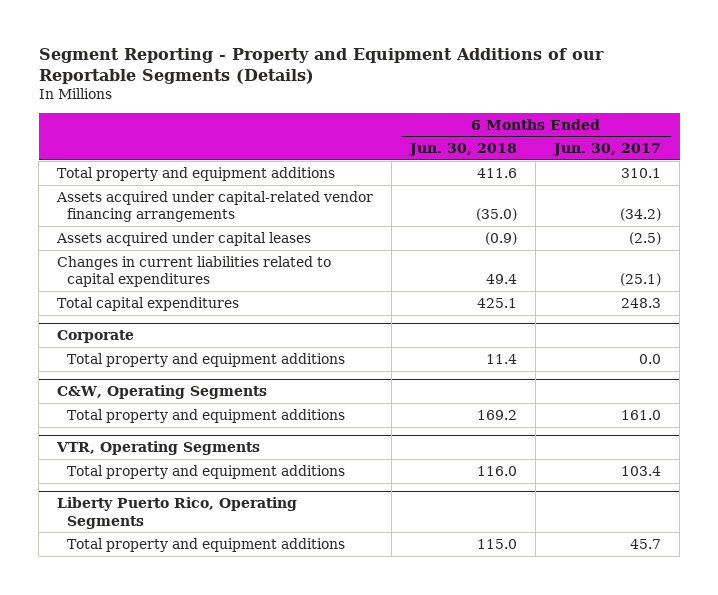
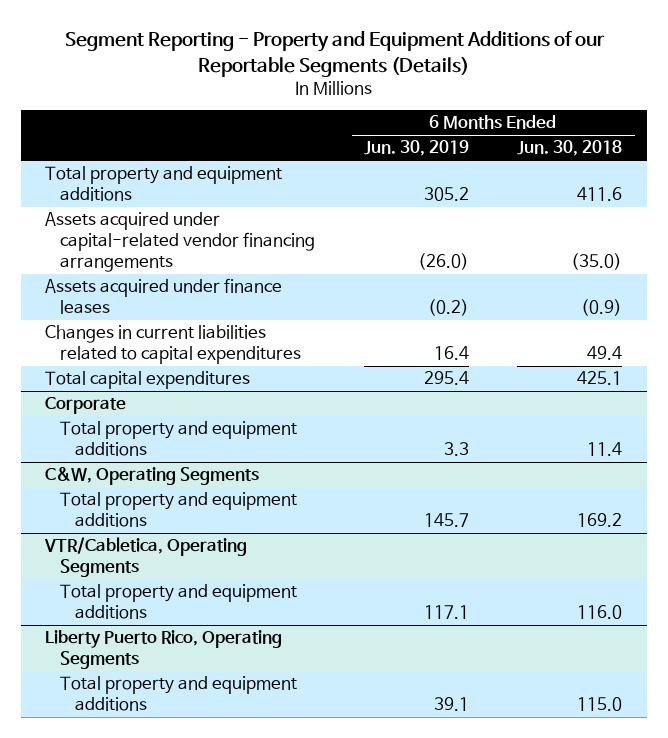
- | 6 Months Ended Jun. 30, 2018 | 6 Months Ended Jun. 30, 2017
+ | 6 Months Ended Jun. 30, 2019 | 6 Months Ended Jun. 30, 2018
- Assets acquired under capital leases | (0.9) | (2.5)
+ Assets acquired under finance leases | (0.2) | (0.9)
- VTR, Operating Segments
+ VTR/Cabletica, Operating Segments

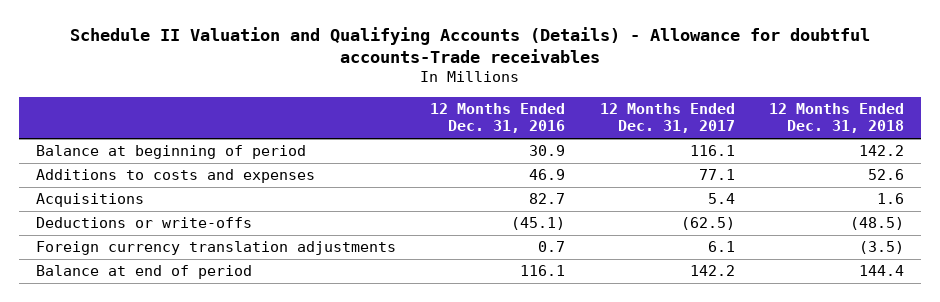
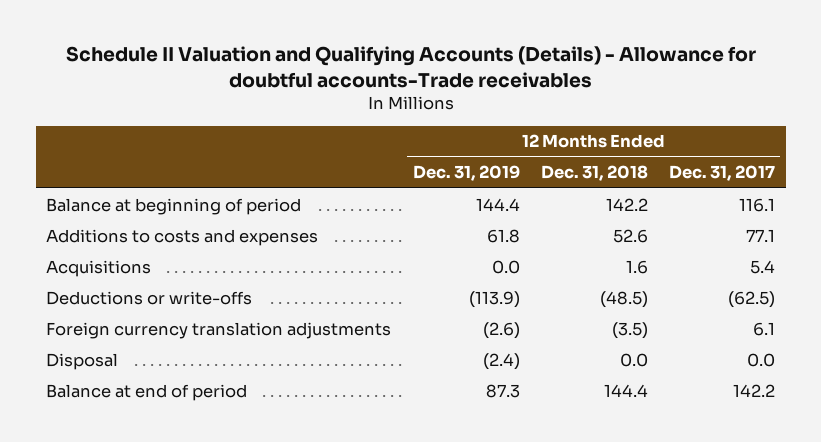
- | 12 Months Ended Dec. 31, 2016 | 12 Months Ended Dec. 31, 2017 | 12 Months Ended Dec. 31, 2018
+ | 12 Months Ended Dec. 31, 2019 | 12 Months Ended Dec. 31, 2018 | 12 Months Ended Dec. 31, 2017
+ Disposal | (2.4) | 0.0 | 0.0

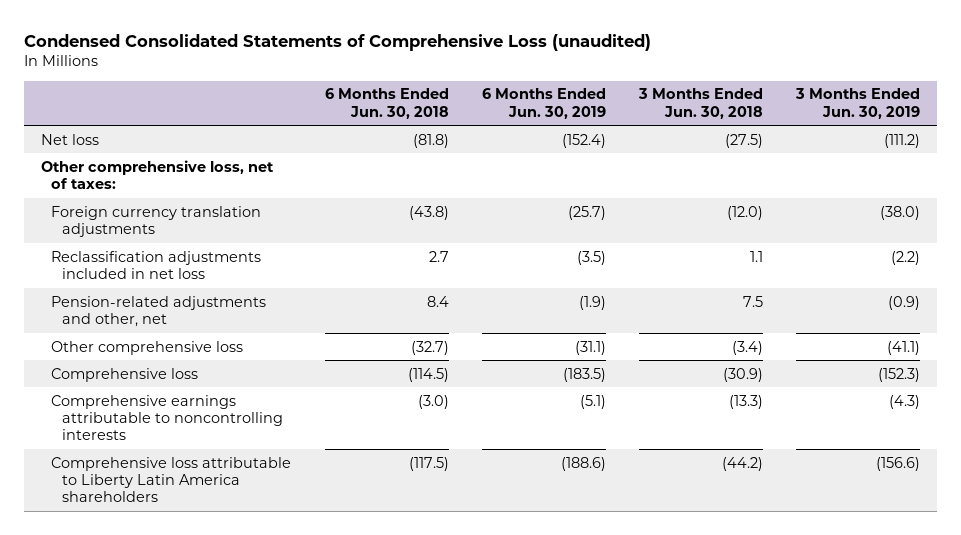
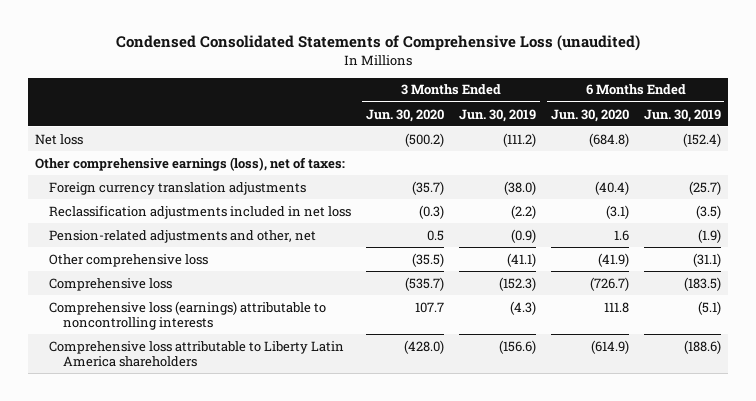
- | 6 Months Ended Jun. 30, 2018 | 6 Months Ended Jun. 30, 2019 | 3 Months Ended Jun. 30, 2018 | 3 Months Ended Jun. 30, 2019
+ | 3 Months Ended Jun. 30, 2020 | 3 Months Ended Jun. 30, 2019 | 6 Months Ended Jun. 30, 2020 | 6 Months Ended Jun. 30, 2019
- Other comprehensive loss, net of taxes:
+ Other comprehensive earnings (loss), net of taxes:
- Comprehensive earnings attributable to noncontrolling interests | (3.0) | (5.1) | (13.3) | (4.3)
+ Comprehensive loss (earnings) attributable to noncontrolling interests | 107.7 | (4.3) | 111.8 | (5.1)

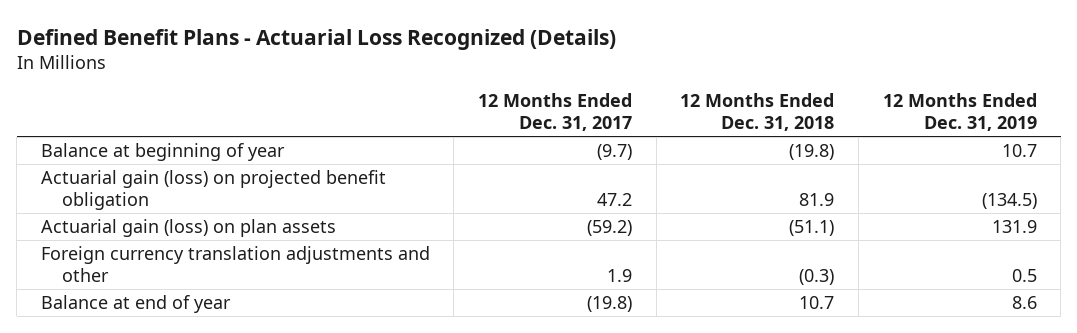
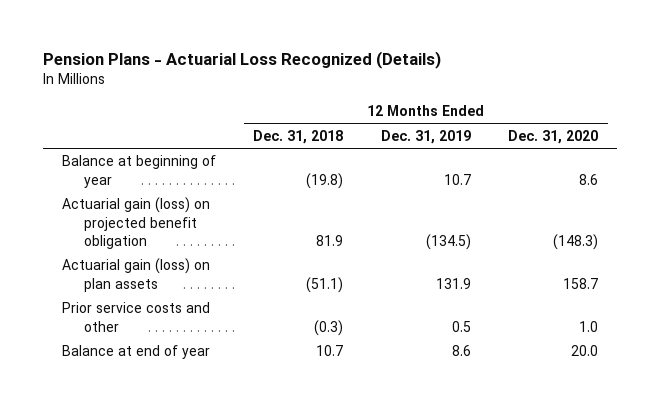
- Defined Benefit Plans - Actuarial Loss Recognized (Details)
+ Pension Plans - Actuarial Loss Recognized (Details)
- | 12 Months Ended Dec. 31, 2017 | 12 Months Ended Dec. 31, 2018 | 12 Months Ended Dec. 31, 2019
+ | 12 Months Ended Dec. 31, 2018 | 12 Months Ended Dec. 31, 2019 | 12 Months Ended Dec. 31, 2020
- Foreign currency translation adjustments and other | 1.9 | (0.3) | 0.5
+ Prior service costs and other | (0.3) | 0.5 | 1.0

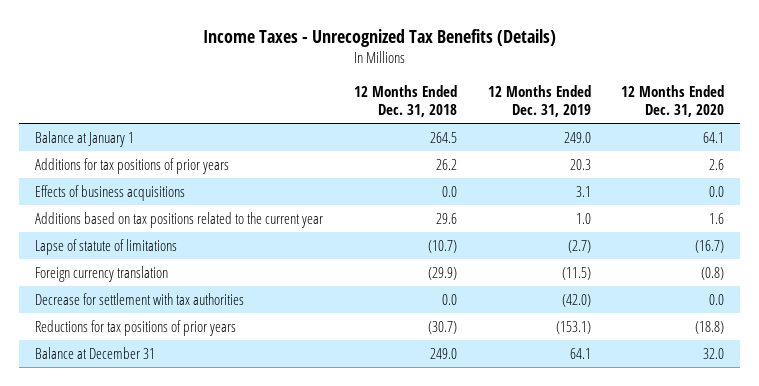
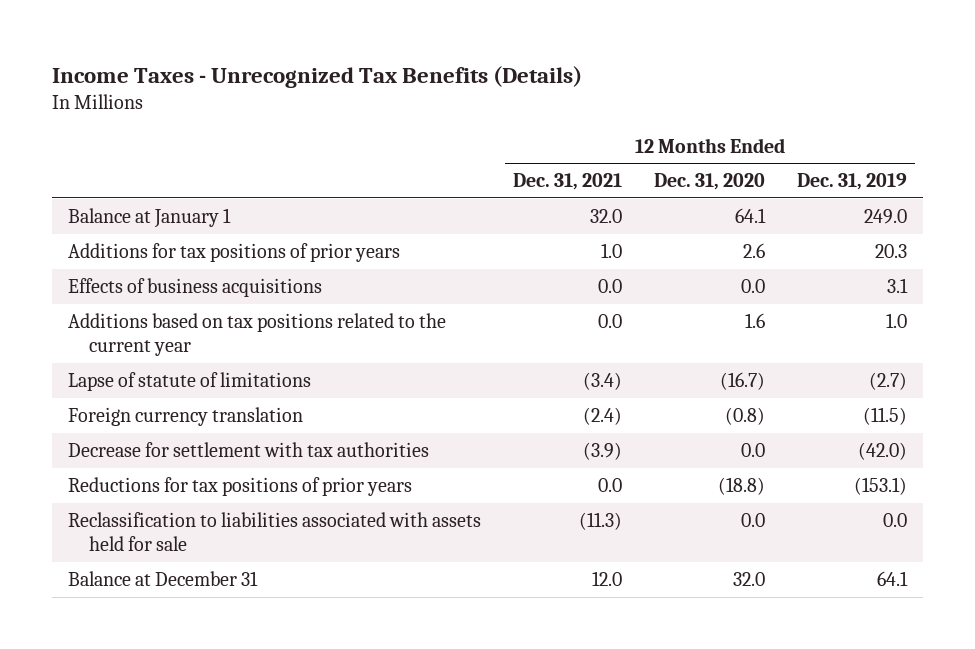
- | 12 Months Ended Dec. 31, 2018 | 12 Months Ended Dec. 31, 2019 | 12 Months Ended Dec. 31, 2020
+ | 12 Months Ended Dec. 31, 2021 | 12 Months Ended Dec. 31, 2020 | 12 Months Ended Dec. 31, 2019
+ Reclassification to liabilities associated with assets held for sale | (11.3) | 0.0 | 0.0

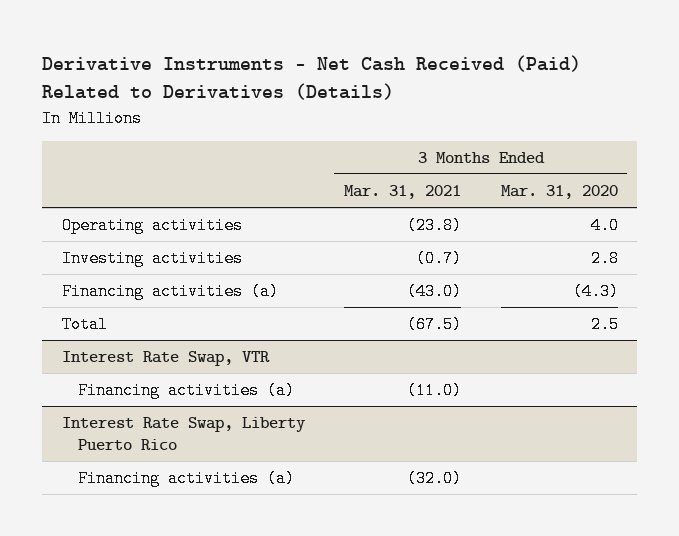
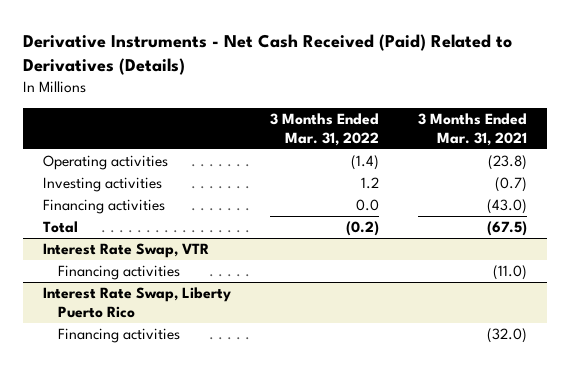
- | 3 Months Ended Mar. 31, 2021 | 3 Months Ended Mar. 31, 2020
+ | 3 Months Ended Mar. 31, 2022 | 3 Months Ended Mar. 31, 2021
- Financing activities (a) | (43.0) | (4.3)
+ Financing activities | 0.0 | (43.0)
@ Interest Rate Swap, VTR
- Financing activities (a) | (11.0) |
+ Financing activities | | (11.0)
@ Interest Rate Swap, Liberty Puerto Rico
- Financing activities (a) | (32.0) |
+ Financing activities | | (32.0)

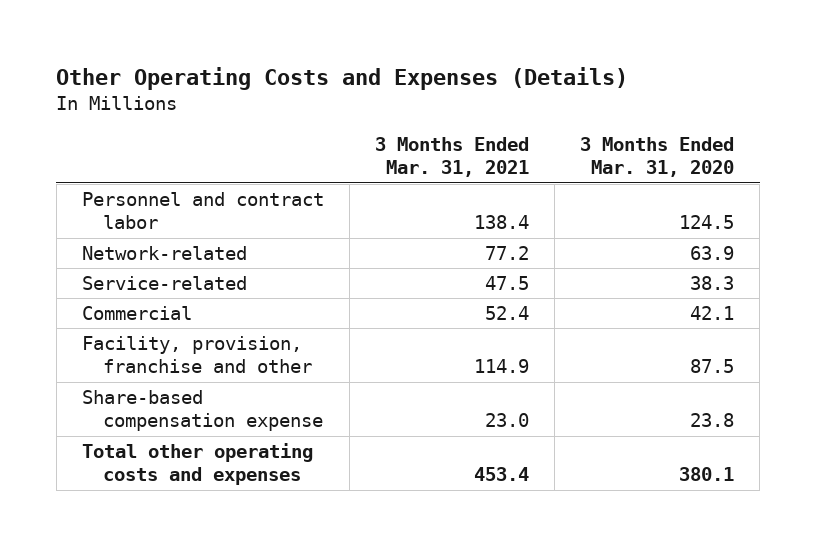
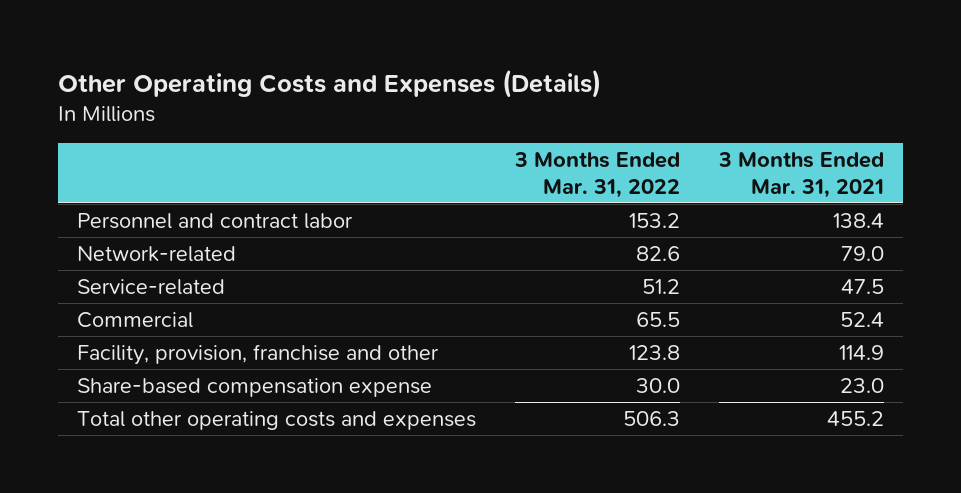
- | 3 Months Ended Mar. 31, 2021 | 3 Months Ended Mar. 31, 2020
+ | 3 Months Ended Mar. 31, 2022 | 3 Months Ended Mar. 31, 2021
- Network-related | 77.2 | 63.9
+ Network-related | 82.6 | 79.0
- Total other operating costs and expenses | 453.4 | 380.1
+ Total other operating costs and expenses | 506.3 | 455.2

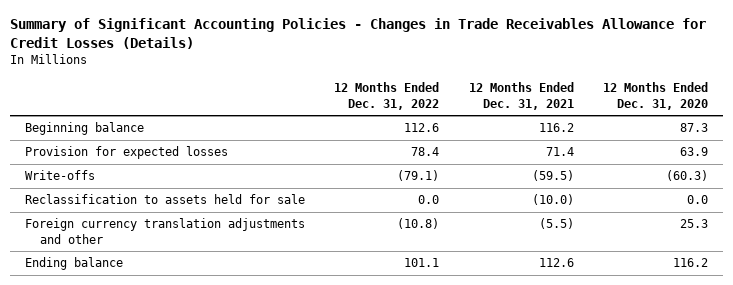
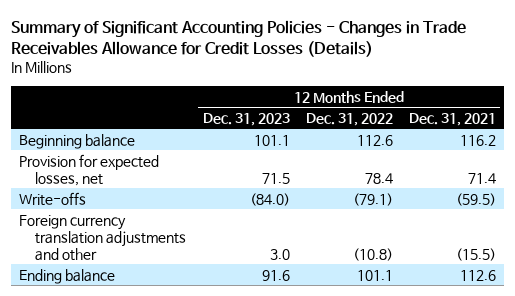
- | 12 Months Ended Dec. 31, 2022 | 12 Months Ended Dec. 31, 2021 | 12 Months Ended Dec. 31, 2020
+ | 12 Months Ended Dec. 31, 2023 | 12 Months Ended Dec. 31, 2022 | 12 Months Ended Dec. 31, 2021
- Provision for expected losses | 78.4 | 71.4 | 63.9
+ Provision for expected losses, net | 71.5 | 78.4 | 71.4
- Reclassification to assets held for sale | 0.0 | (10.0) | 0.0
- Foreign currency translation adjustments and other | (10.8) | (5.5) | 25.3
+ Foreign currency translation adjustments and other | 3.0 | (10.8) | (15.5)

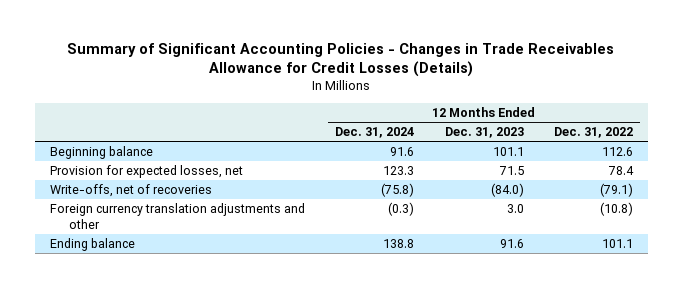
- | 12 Months Ended Dec. 31, 2023 | 12 Months Ended Dec. 31, 2022 | 12 Months Ended Dec. 31, 2021
+ | 12 Months Ended Dec. 31, 2024 | 12 Months Ended Dec. 31, 2023 | 12 Months Ended Dec. 31, 2022
- Write-offs | (84.0) | (79.1) | (59.5)
+ Write-offs, net of recoveries | (75.8) | (84.0) | (79.1)

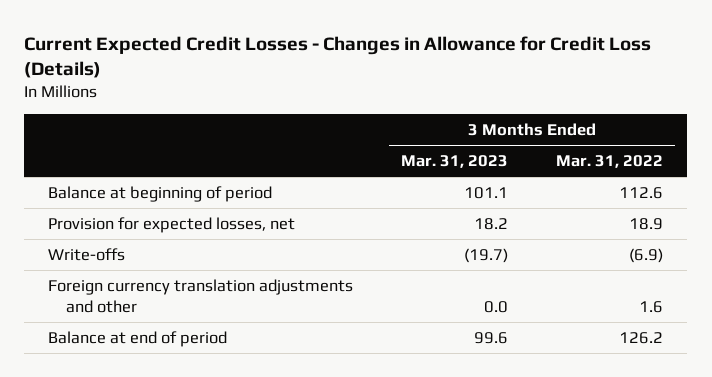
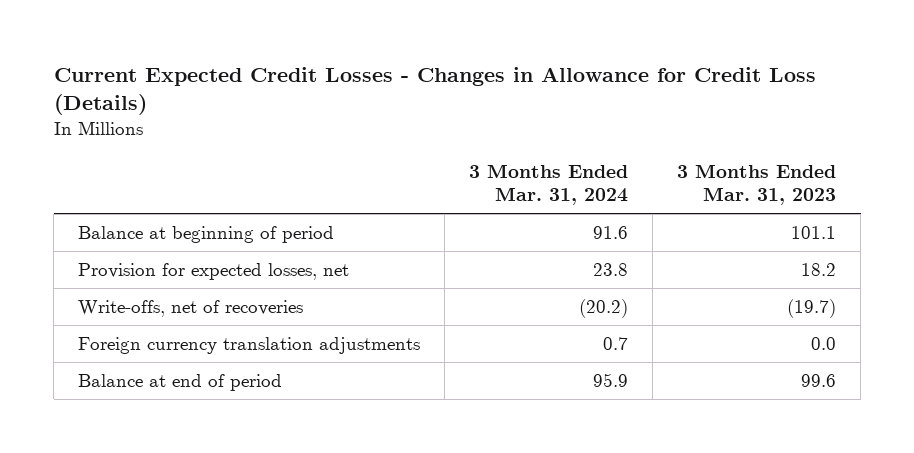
- | 3 Months Ended Mar. 31, 2023 | 3 Months Ended Mar. 31, 2022
+ | 3 Months Ended Mar. 31, 2024 | 3 Months Ended Mar. 31, 2023
- Write-offs | (19.7) | (6.9)
- Foreign currency translation adjustments and other | 0.0 | 1.6
+ Write-offs, net of recoveries | (20.2) | (19.7)
+ Foreign currency translation adjustments | 0.7 | 0.0

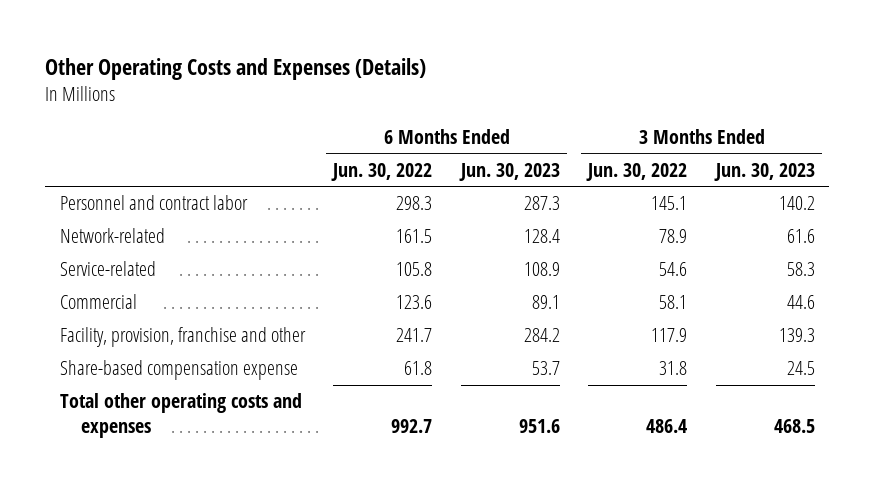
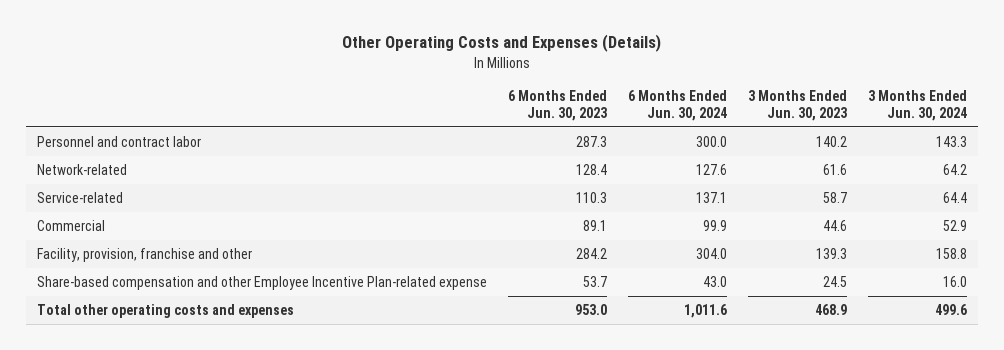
- | 6 Months Ended Jun. 30, 2022 | 6 Months Ended Jun. 30, 2023 | 3 Months Ended Jun. 30, 2022 | 3 Months Ended Jun. 30, 2023
+ | 6 Months Ended Jun. 30, 2023 | 6 Months Ended Jun. 30, 2024 | 3 Months Ended Jun. 30, 2023 | 3 Months Ended Jun. 30, 2024
- Service-related | 105.8 | 108.9 | 54.6 | 58.3
+ Service-related | 110.3 | 137.1 | 58.7 | 64.4
- Share-based compensation expense | 61.8 | 53.7 | 31.8 | 24.5
- Total other operating costs and expenses | 992.7 | 951.6 | 486.4 | 468.5
+ Share-based compensation and other Employee Incentive Plan-related expense | 53.7 | 43.0 | 24.5 | 16.0
+ Total other operating costs and expenses | 953.0 | 1,011.6 | 468.9 | 499.6

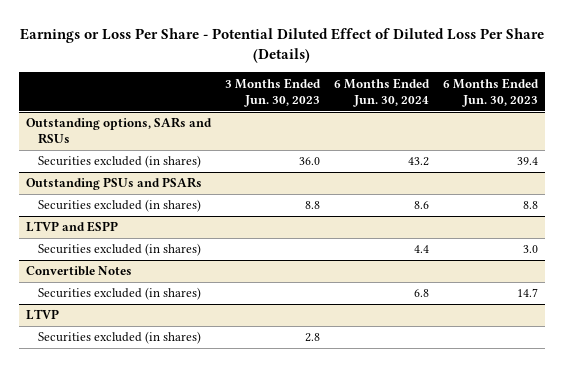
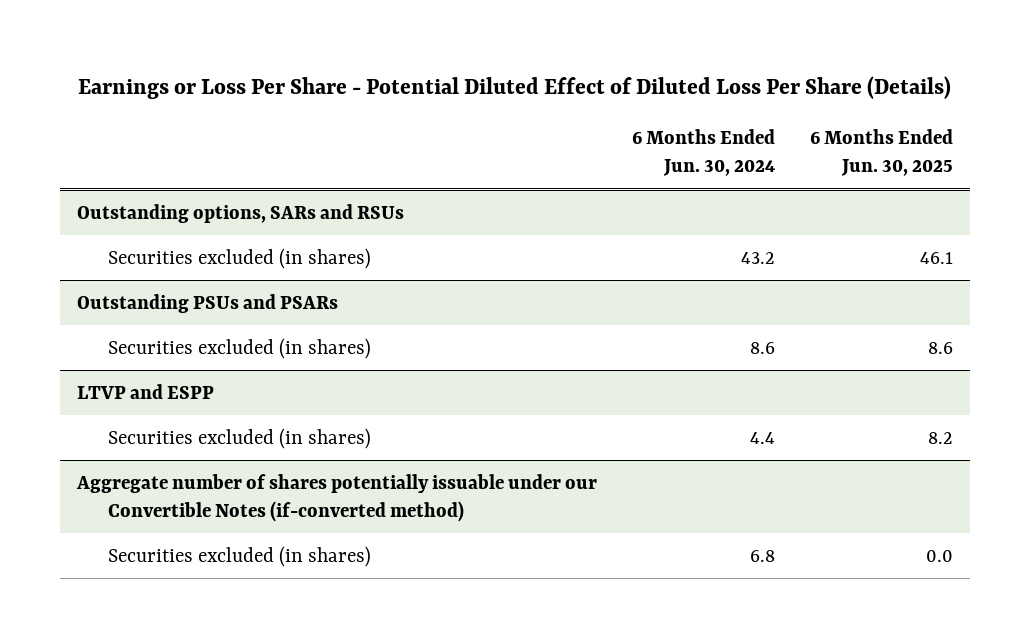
- | 3 Months Ended Jun. 30, 2023 | 6 Months Ended Jun. 30, 2024 | 6 Months Ended Jun. 30, 2023
+ | 6 Months Ended Jun. 30, 2024 | 6 Months Ended Jun. 30, 2025
- Convertible Notes
+ Aggregate number of shares potentially issuable under our Convertible Notes (if-converted method)
- LTVP
- Securities excluded (in shares) | 2.8 | |

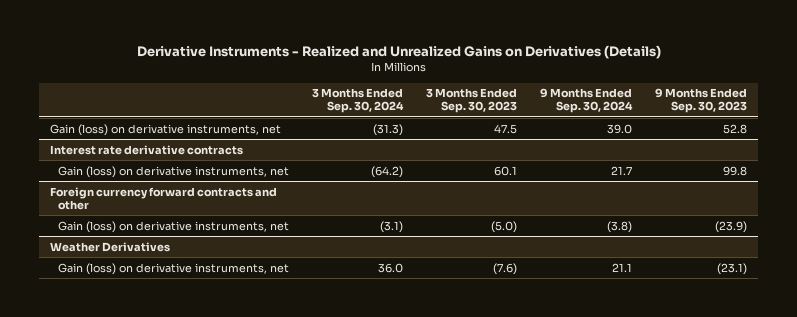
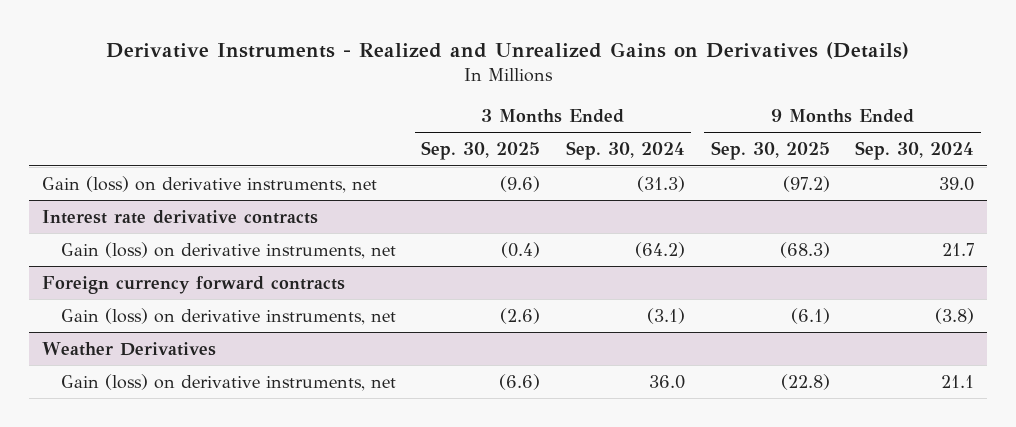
- | 3 Months Ended Sep. 30, 2024 | 3 Months Ended Sep. 30, 2023 | 9 Months Ended Sep. 30, 2024 | 9 Months Ended Sep. 30, 2023
+ | 3 Months Ended Sep. 30, 2025 | 3 Months Ended Sep. 30, 2024 | 9 Months Ended Sep. 30, 2025 | 9 Months Ended Sep. 30, 2024
- Foreign currency forward contracts and other
+ Foreign currency forward contracts

